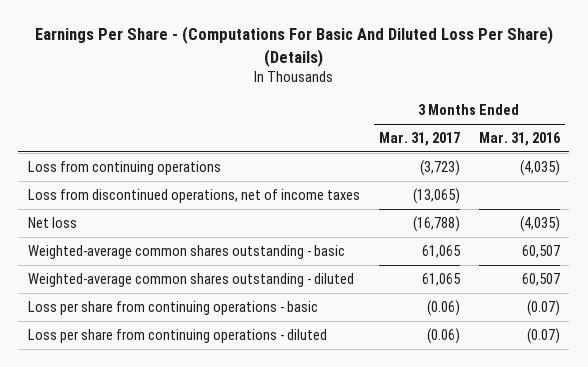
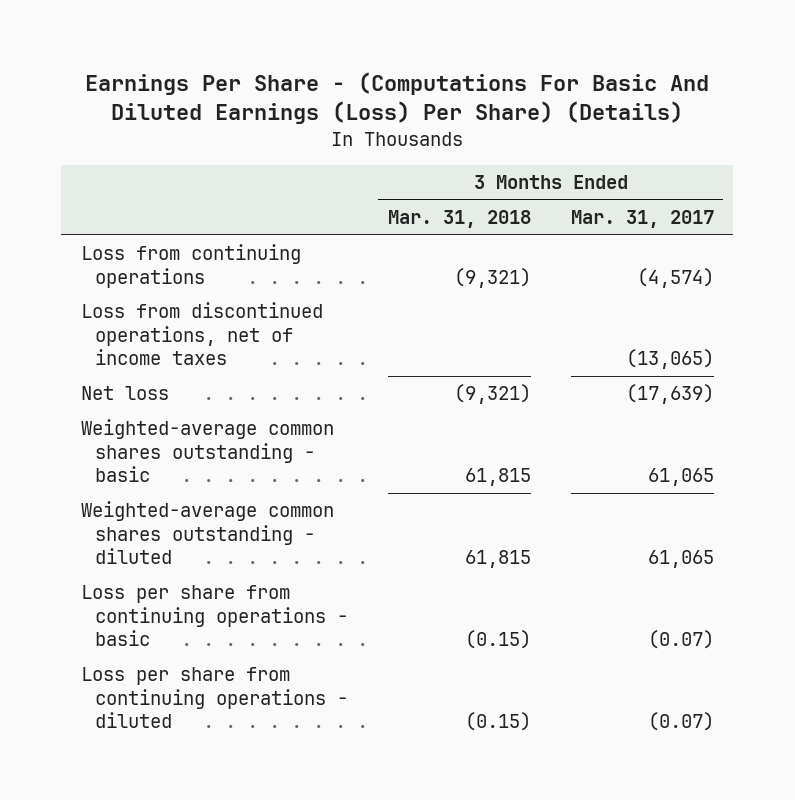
- Earnings Per Share - (Computations For Basic And Diluted Loss Per Share) (Details)
+ Earnings Per Share - (Computations For Basic And Diluted Earnings (Loss) Per Share) (Details)
- | 3 Months Ended Mar. 31, 2017 | 3 Months Ended Mar. 31, 2016
+ | 3 Months Ended Mar. 31, 2018 | 3 Months Ended Mar. 31, 2017
- Loss from continuing operations | (3,723) | (4,035)
+ Loss from continuing operations | (9,321) | (4,574)
- Net loss | (16,788) | (4,035)
+ Net loss | (9,321) | (17,639)
- Loss per share from continuing operations - basic | (0.06) | (0.07)
- Loss per share from continuing operations - diluted | (0.06) | (0.07)
+ Loss per share from continuing operations - basic | (0.15) | (0.07)
+ Loss per share from continuing operations - diluted | (0.15) | (0.07)

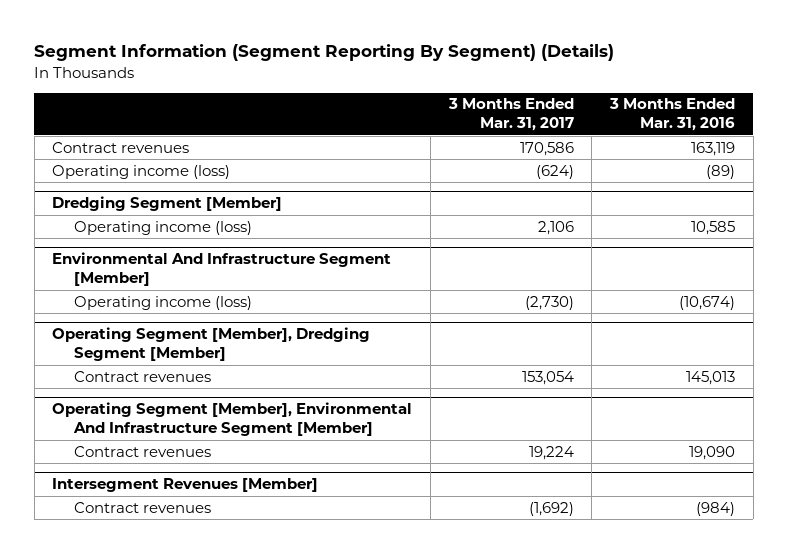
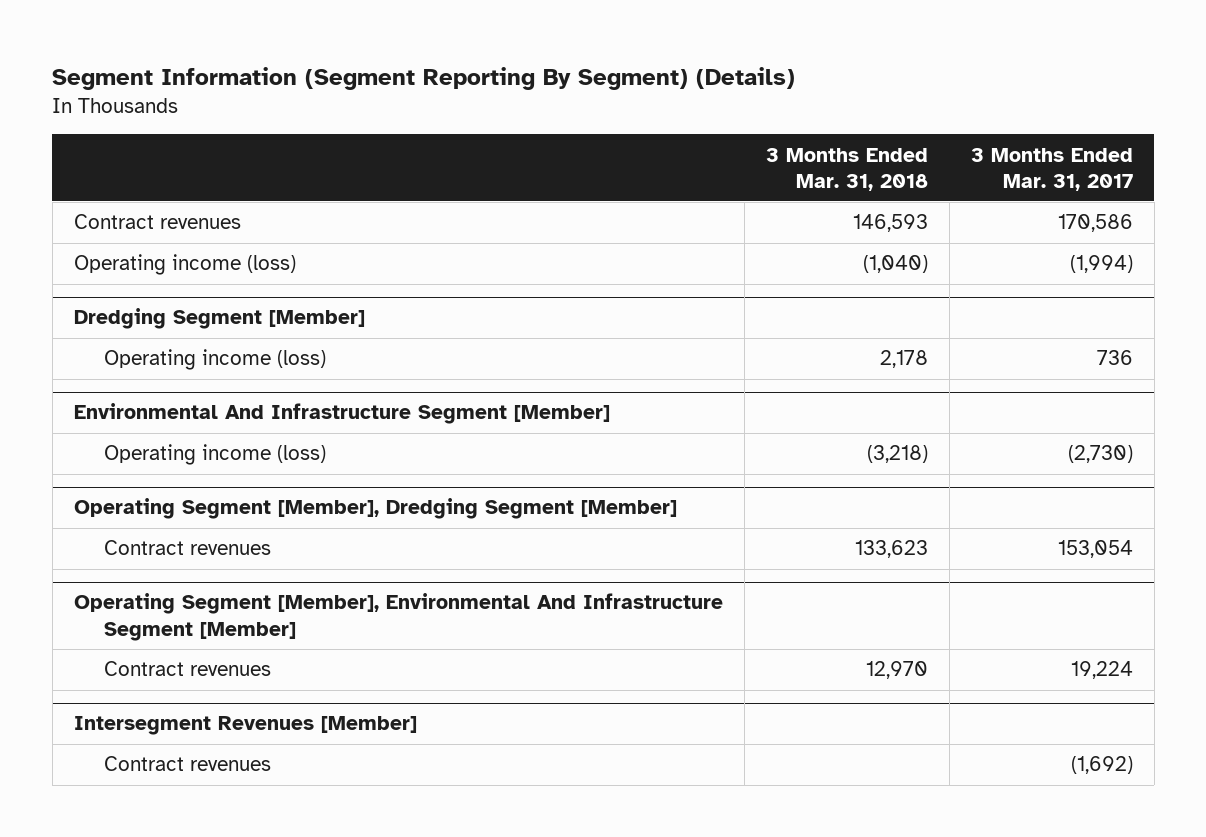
- | 3 Months Ended Mar. 31, 2017 | 3 Months Ended Mar. 31, 2016
+ | 3 Months Ended Mar. 31, 2018 | 3 Months Ended Mar. 31, 2017
- Operating income (loss) | (624) | (89)
+ Operating income (loss) | (1,040) | (1,994)
@ Dredging Segment [Member]
- Operating income (loss) | 2,106 | 10,585
+ Operating income (loss) | 2,178 | 736

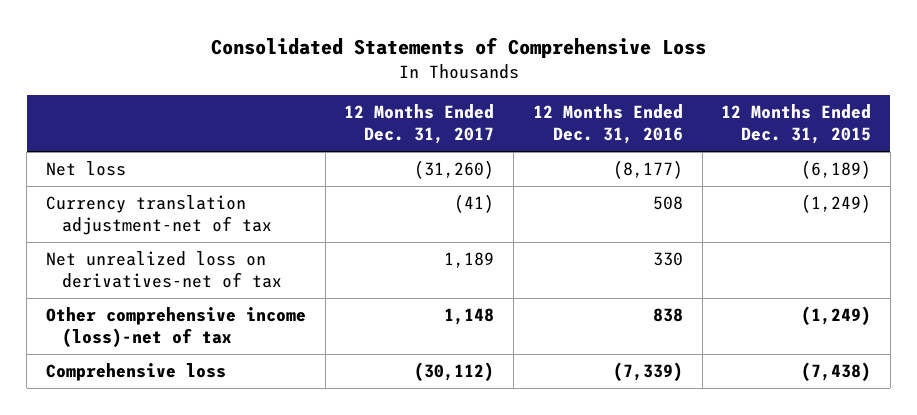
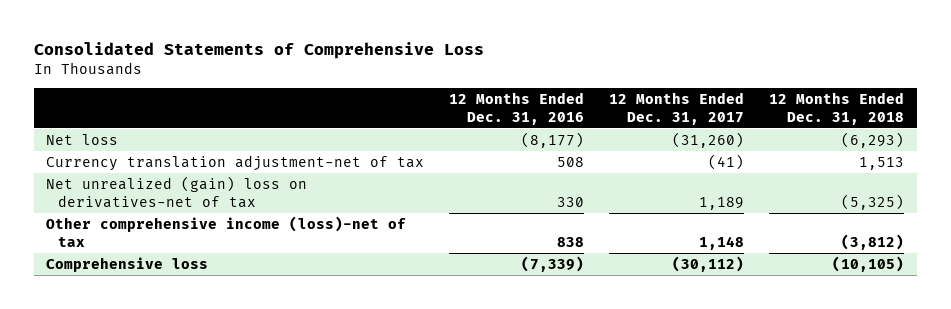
- | 12 Months Ended Dec. 31, 2017 | 12 Months Ended Dec. 31, 2016 | 12 Months Ended Dec. 31, 2015
+ | 12 Months Ended Dec. 31, 2016 | 12 Months Ended Dec. 31, 2017 | 12 Months Ended Dec. 31, 2018
- Net unrealized loss on derivatives-net of tax | 1,189 | 330 |
+ Net unrealized (gain) loss on derivatives-net of tax | 330 | 1,189 | (5,325)

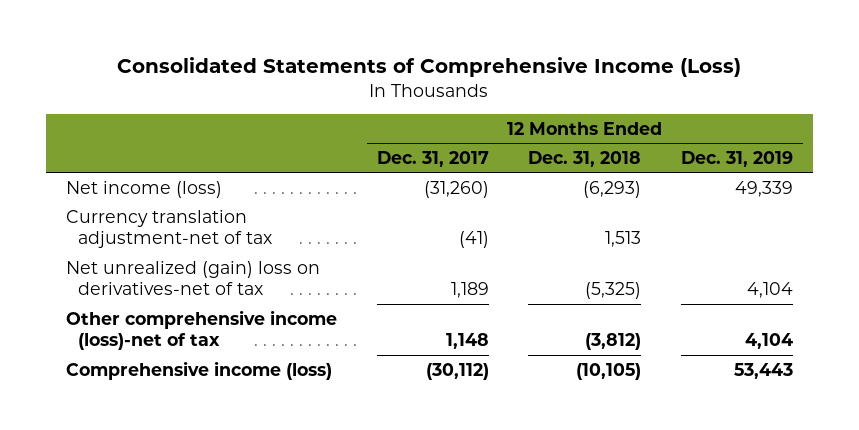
- Consolidated Statements of Comprehensive Loss
+ Consolidated Statements of Comprehensive Income (Loss)
- | 12 Months Ended Dec. 31, 2016 | 12 Months Ended Dec. 31, 2017 | 12 Months Ended Dec. 31, 2018
+ | 12 Months Ended Dec. 31, 2017 | 12 Months Ended Dec. 31, 2018 | 12 Months Ended Dec. 31, 2019
- Net loss | (8,177) | (31,260) | (6,293)
+ Net income (loss) | (31,260) | (6,293) | 49,339
- Comprehensive loss | (7,339) | (30,112) | (10,105)
+ Comprehensive income (loss) | (30,112) | (10,105) | 53,443

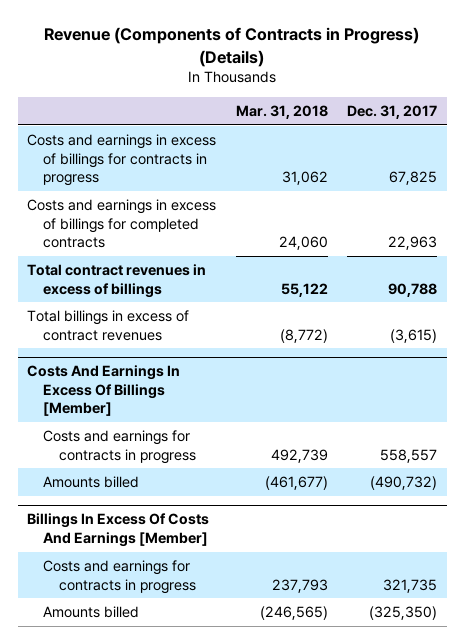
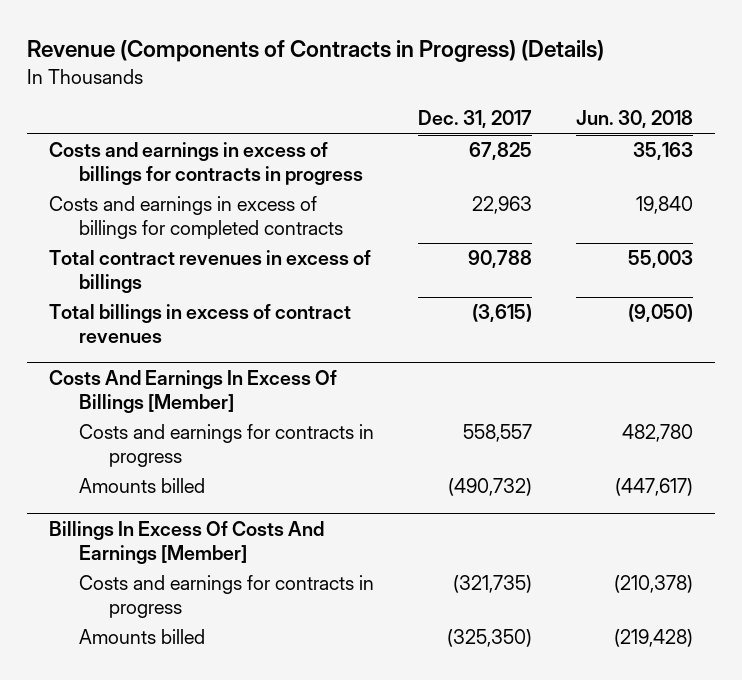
- | Mar. 31, 2018 | Dec. 31, 2017
+ | Dec. 31, 2017 | Jun. 30, 2018
@ Billings In Excess Of Costs And Earnings [Member]
- Costs and earnings for contracts in progress | 237,793 | 321,735
+ Costs and earnings for contracts in progress | (321,735) | (210,378)

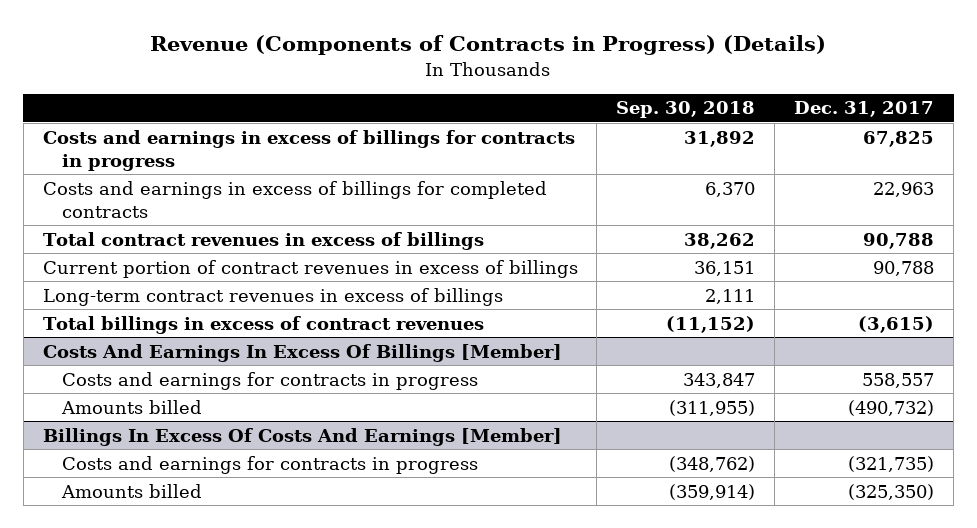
- | Dec. 31, 2017 | Jun. 30, 2018
+ | Sep. 30, 2018 | Dec. 31, 2017
+ Current portion of contract revenues in excess of billings | 36,151 | 90,788
+ Long-term contract revenues in excess of billings | 2,111 |

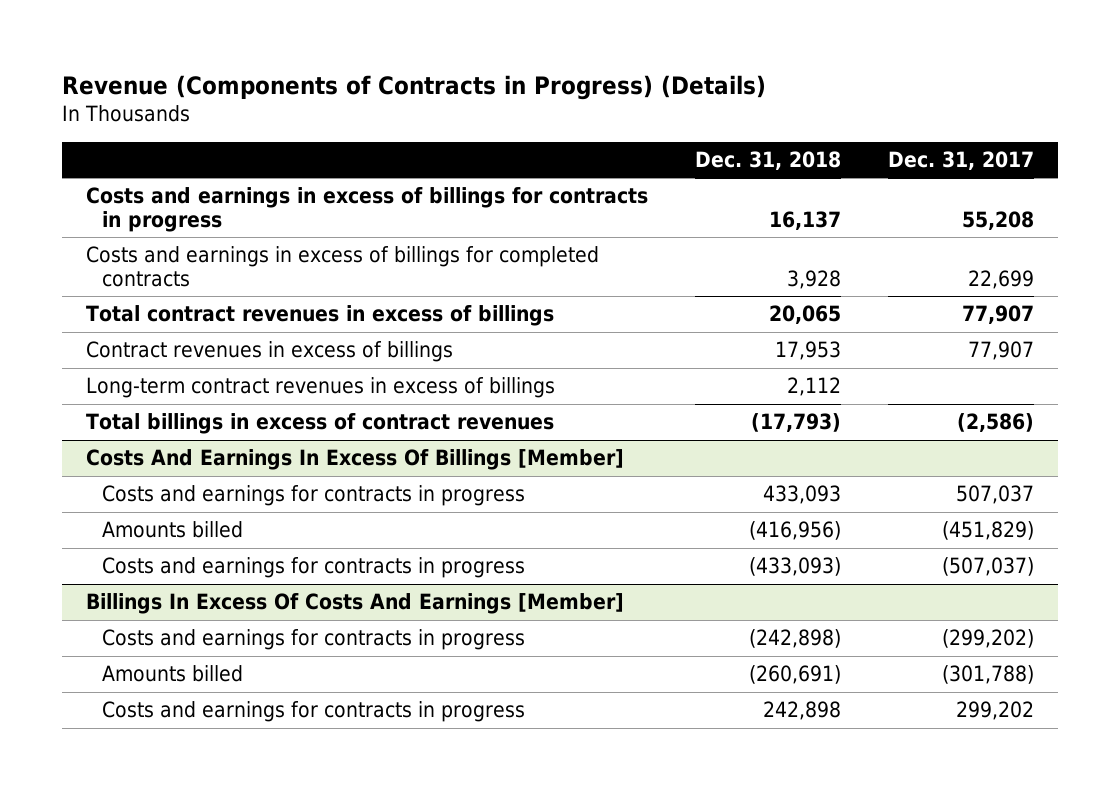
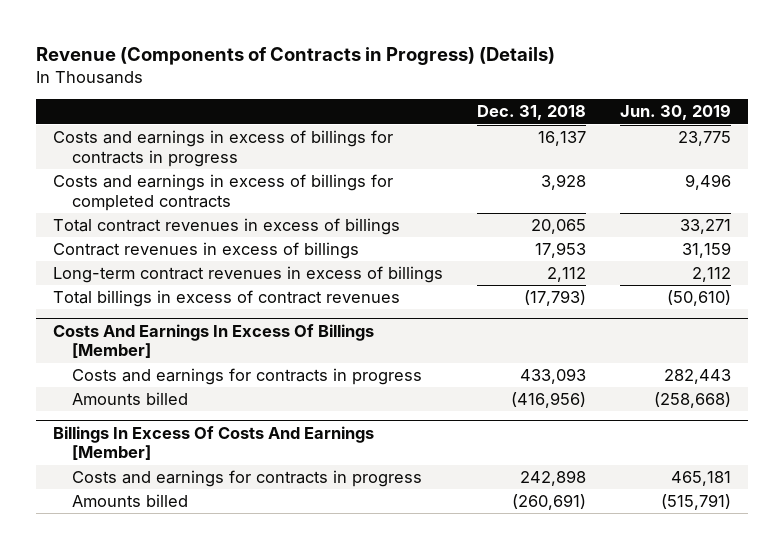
- | Dec. 31, 2018 | Dec. 31, 2017
+ | Dec. 31, 2018 | Jun. 30, 2019
@ Costs And Earnings In Excess Of Billings [Member]
- Costs and earnings for contracts in progress | (433,093) | (507,037)
@ Billings In Excess Of Costs And Earnings [Member]
- Costs and earnings for contracts in progress | (242,898) | (299,202)
moved down: Amounts billed | (260,691) | (515,791)

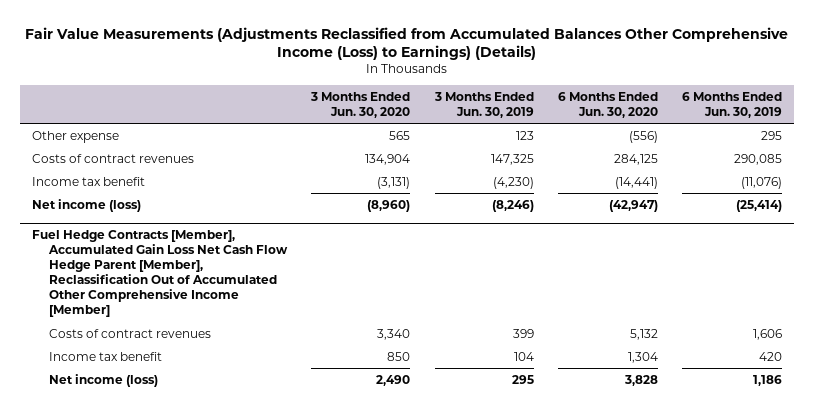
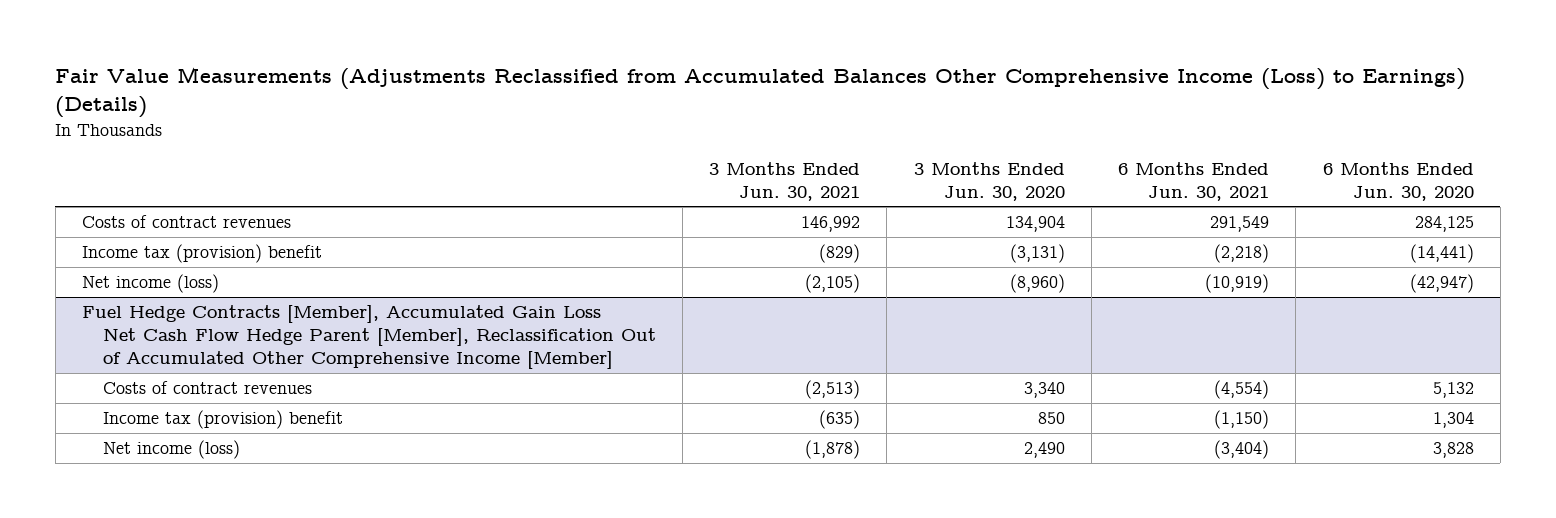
- | 3 Months Ended Jun. 30, 2020 | 3 Months Ended Jun. 30, 2019 | 6 Months Ended Jun. 30, 2020 | 6 Months Ended Jun. 30, 2019
+ | 3 Months Ended Jun. 30, 2021 | 3 Months Ended Jun. 30, 2020 | 6 Months Ended Jun. 30, 2021 | 6 Months Ended Jun. 30, 2020
- Other expense | 565 | 123 | (556) | 295
- Income tax benefit | (3,131) | (4,230) | (14,441) | (11,076)
+ Income tax (provision) benefit | (829) | (3,131) | (2,218) | (14,441)
@ Fuel Hedge Contracts [Member], Accumulated Gain Loss Net Cash Flow Hedge Parent [Member], Reclassification Out of Accumulated Other Comprehensive Income [Member]
- Income tax benefit | 850 | 104 | 1,304 | 420
+ Income tax (provision) benefit | (635) | 850 | (1,150) | 1,304

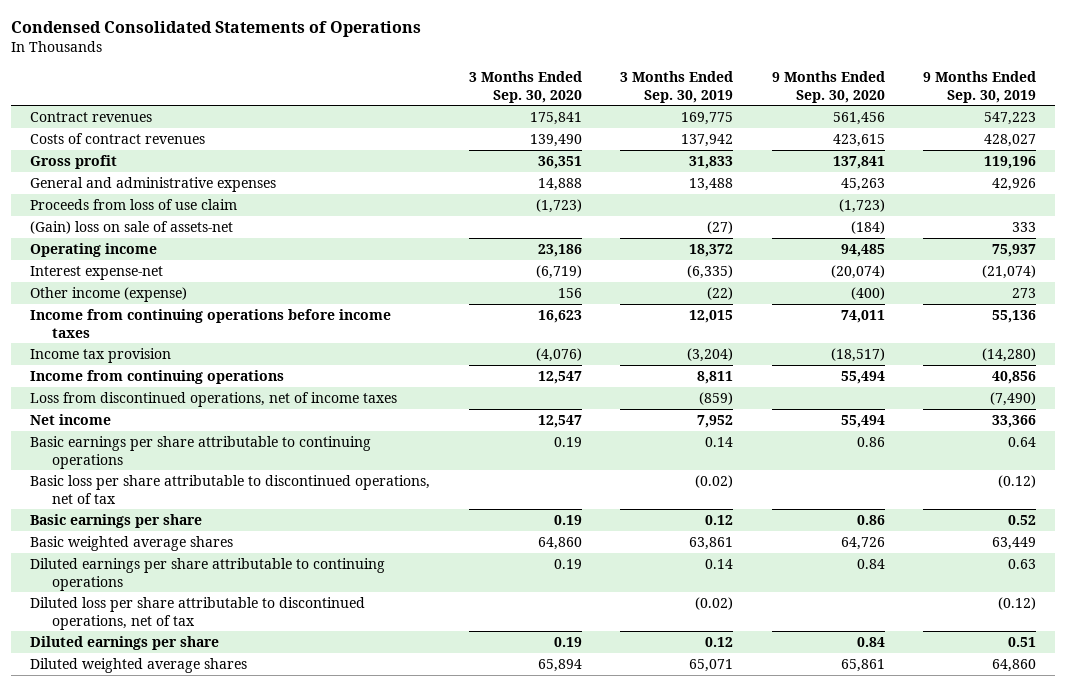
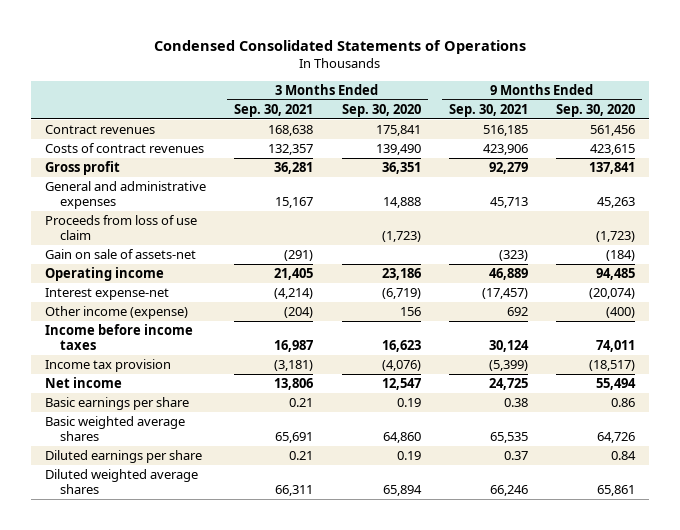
- | 3 Months Ended Sep. 30, 2020 | 3 Months Ended Sep. 30, 2019 | 9 Months Ended Sep. 30, 2020 | 9 Months Ended Sep. 30, 2019
+ | 3 Months Ended Sep. 30, 2021 | 3 Months Ended Sep. 30, 2020 | 9 Months Ended Sep. 30, 2021 | 9 Months Ended Sep. 30, 2020
- (Gain) loss on sale of assets-net | | (27) | (184) | 333
+ Gain on sale of assets-net | (291) | | (323) | (184)
- Income from continuing operations before income taxes | 16,623 | 12,015 | 74,011 | 55,136
+ Income before income taxes | 16,987 | 16,623 | 30,124 | 74,011
- Income from continuing operations | 12,547 | 8,811 | 55,494 | 40,856
- Loss from discontinued operations, net of income taxes | | (859) | | (7,490)
- Basic earnings per share attributable to continuing operations | 0.19 | 0.14 | 0.86 | 0.64
- Basic loss per share attributable to discontinued operations, net of tax | | (0.02) | | (0.12)
- Diluted earnings per share attributable to continuing operations | 0.19 | 0.14 | 0.84 | 0.63
- Diluted loss per share attributable to discontinued operations, net of tax | | (0.02) | | (0.12)

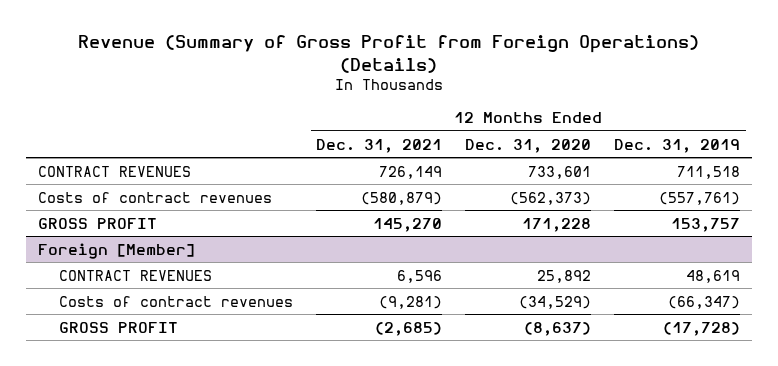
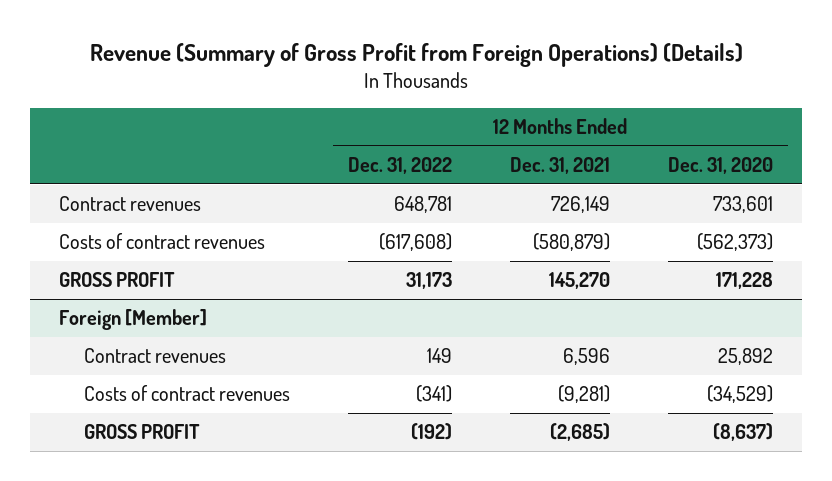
- | 12 Months Ended Dec. 31, 2021 | 12 Months Ended Dec. 31, 2020 | 12 Months Ended Dec. 31, 2019
+ | 12 Months Ended Dec. 31, 2022 | 12 Months Ended Dec. 31, 2021 | 12 Months Ended Dec. 31, 2020
- CONTRACT REVENUES | 726,149 | 733,601 | 711,518
+ Contract revenues | 648,781 | 726,149 | 733,601
@ Foreign [Member]
- CONTRACT REVENUES | 6,596 | 25,892 | 48,619
+ Contract revenues | 149 | 6,596 | 25,892

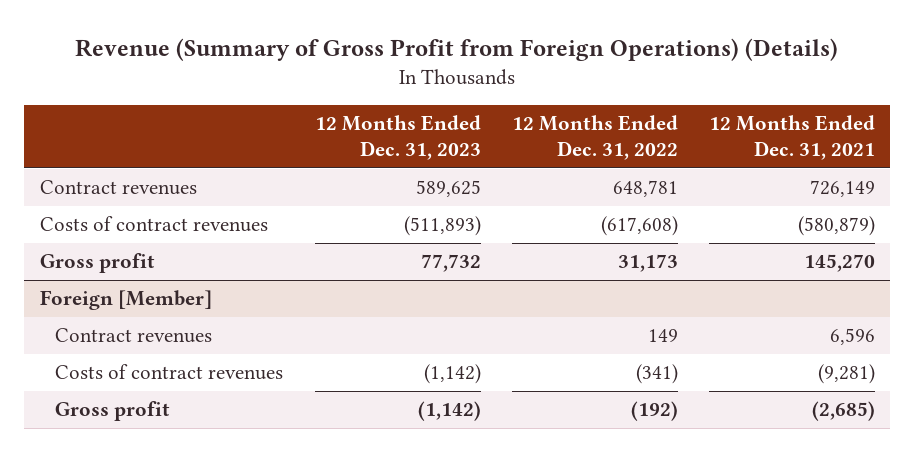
- | 12 Months Ended Dec. 31, 2022 | 12 Months Ended Dec. 31, 2021 | 12 Months Ended Dec. 31, 2020
+ | 12 Months Ended Dec. 31, 2023 | 12 Months Ended Dec. 31, 2022 | 12 Months Ended Dec. 31, 2021
- GROSS PROFIT | 31,173 | 145,270 | 171,228
+ Gross profit | 77,732 | 31,173 | 145,270
@ Foreign [Member]
- GROSS PROFIT | (192) | (2,685) | (8,637)
+ Gross profit | (1,142) | (192) | (2,685)

